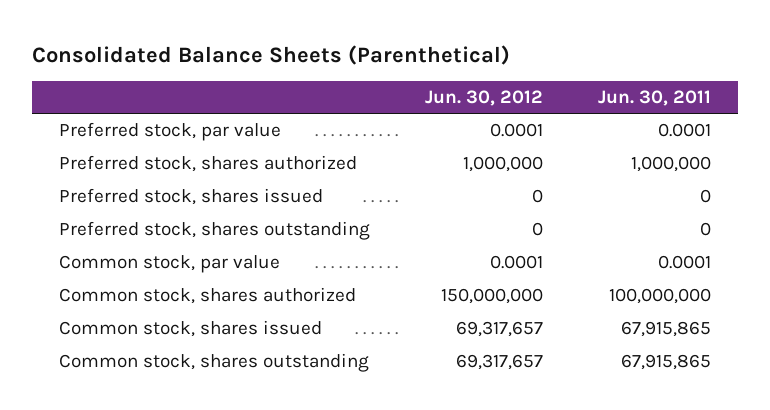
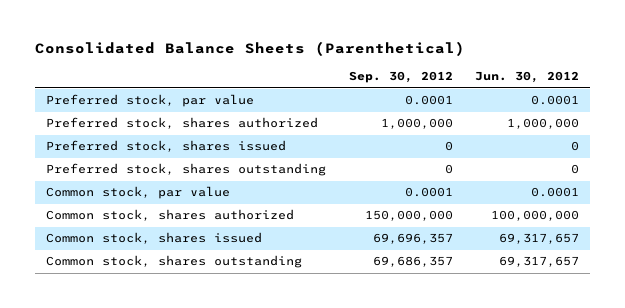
- | Jun. 30, 2012 | Jun. 30, 2011
+ | Sep. 30, 2012 | Jun. 30, 2012
- Common stock, shares authorized | 150,000,000 | 100,000,000
+ Common stock, shares authorized | 150,000,000 | 100,000,000

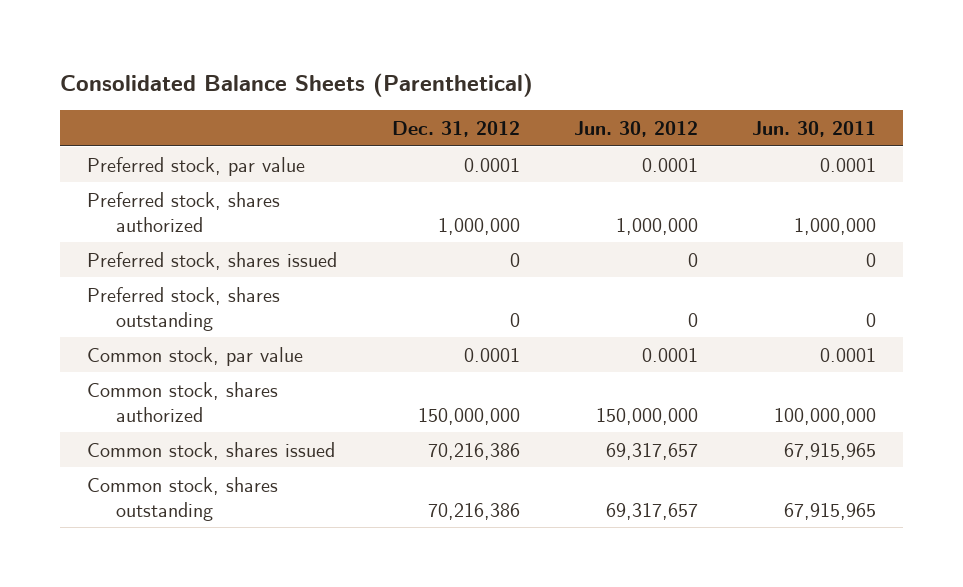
- | Sep. 30, 2012 | Jun. 30, 2012
+ | Dec. 31, 2012 | Jun. 30, 2012 | Jun. 30, 2011
- Common stock, shares authorized | 150,000,000 | 100,000,000
+ Common stock, shares authorized | 150,000,000 | 150,000,000 | 100,000,000

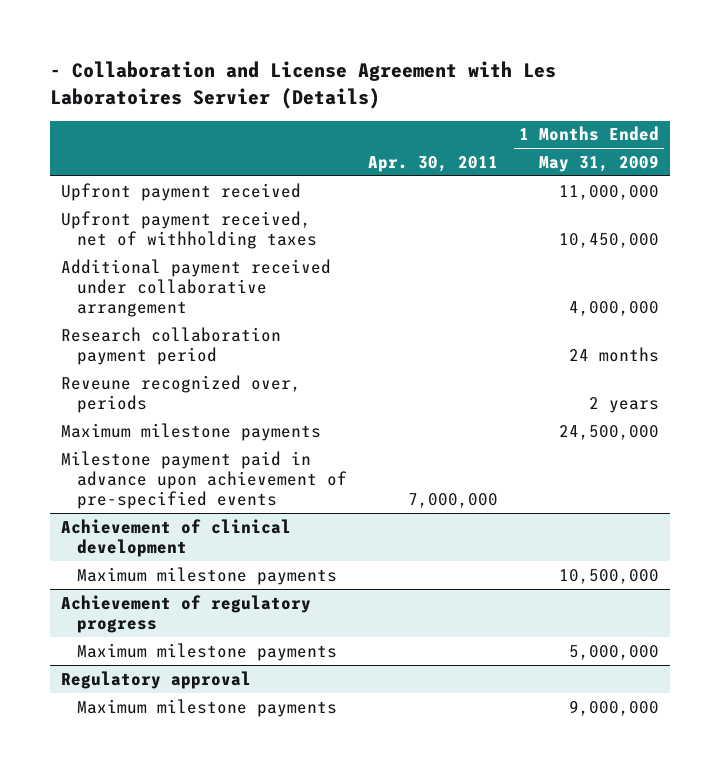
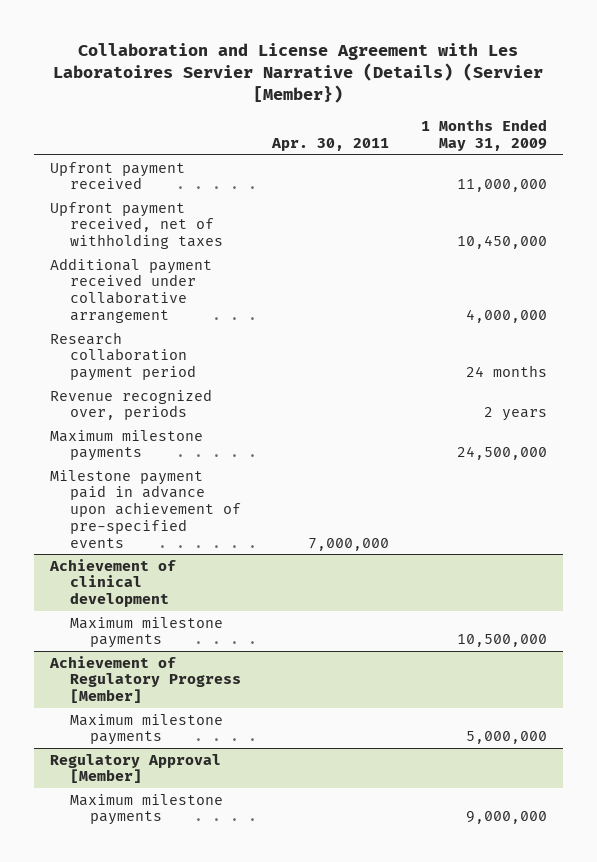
- - Collaboration and License Agreement with Les Laboratoires Servier (Details)
+ Collaboration and License Agreement with Les Laboratoires Servier Narrative (Details) (Servier [Member})
- Reveune recognized over, periods | | 2 years
+ Revenue recognized over, periods | | 2 years
- Achievement of regulatory progress
+ Achievement of Regulatory Progress [Member]
- Regulatory approval
+ Regulatory Approval [Member]

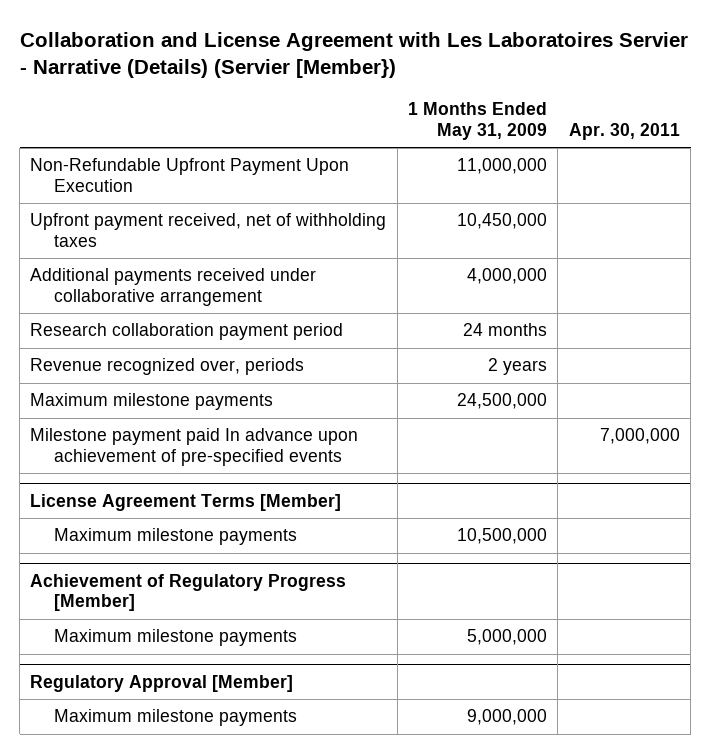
- Collaboration and License Agreement with Les Laboratoires Servier Narrative (Details) (Servier [Member})
+ Collaboration and License Agreement with Les Laboratoires Servier - Narrative (Details) (Servier [Member})
- | Apr. 30, 2011 | 1 Months Ended May 31, 2009
+ | 1 Months Ended May 31, 2009 | Apr. 30, 2011
- Upfront payment received | | 11,000,000
+ Non-Refundable Upfront Payment Upon Execution | 11,000,000 |
- Additional payment received under collaborative arrangement | | 4,000,000
+ Additional payments received under collaborative arrangement | 4,000,000 |
- Milestone payment paid in advance upon achievement of pre-specified events | 7,000,000 |
- Achievement of clinical development
+ Milestone payment paid In advance upon achievement of pre-specified events | | 7,000,000
+ License Agreement Terms [Member]

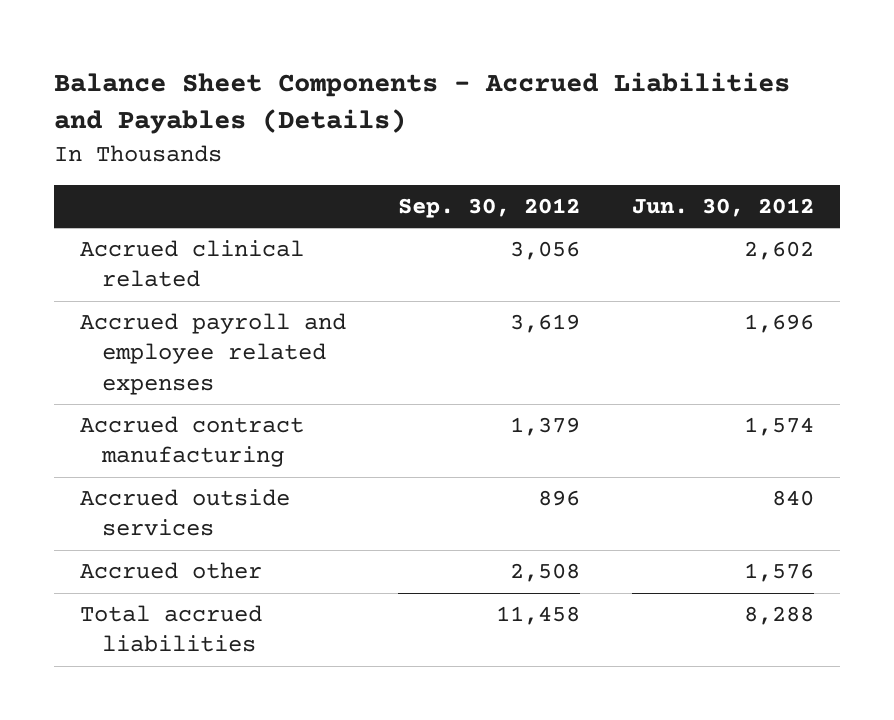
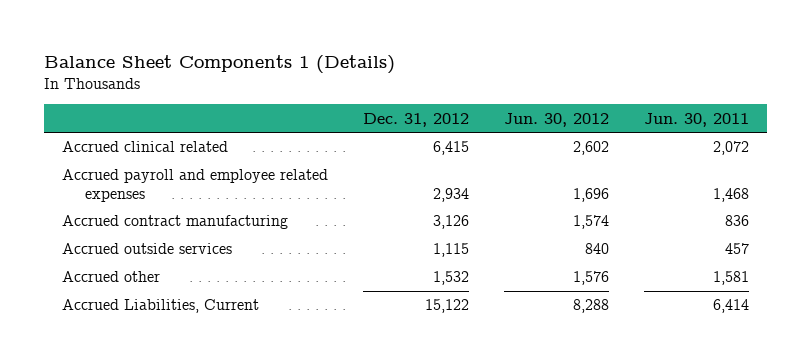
- Balance Sheet Components - Accrued Liabilities and Payables (Details)
+ Balance Sheet Components 1 (Details)
- | Sep. 30, 2012 | Jun. 30, 2012
+ | Dec. 31, 2012 | Jun. 30, 2012 | Jun. 30, 2011
- Total accrued liabilities | 11,458 | 8,288
+ Accrued Liabilities, Current | 15,122 | 8,288 | 6,414

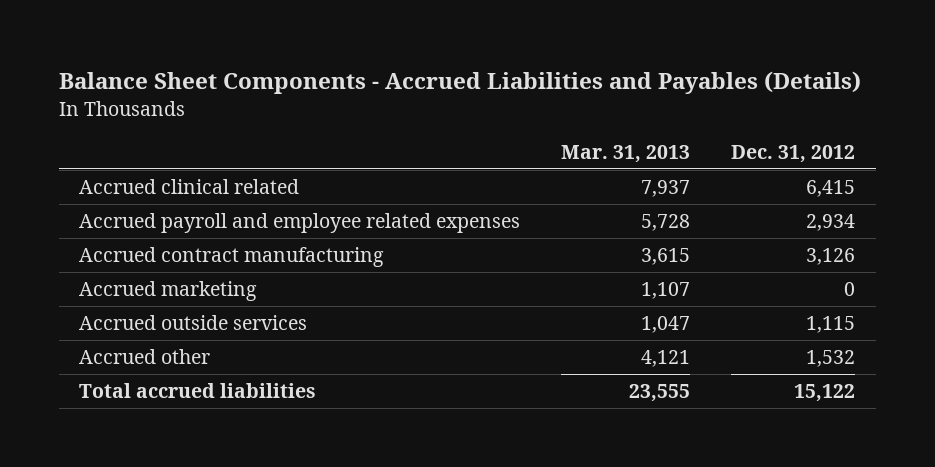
- Balance Sheet Components 1 (Details)
+ Balance Sheet Components - Accrued Liabilities and Payables (Details)
- | Dec. 31, 2012 | Jun. 30, 2012 | Jun. 30, 2011
+ | Mar. 31, 2013 | Dec. 31, 2012
+ Accrued marketing | 1,107 | 0
- Accrued Liabilities, Current | 15,122 | 8,288 | 6,414
+ Total accrued liabilities | 23,555 | 15,122

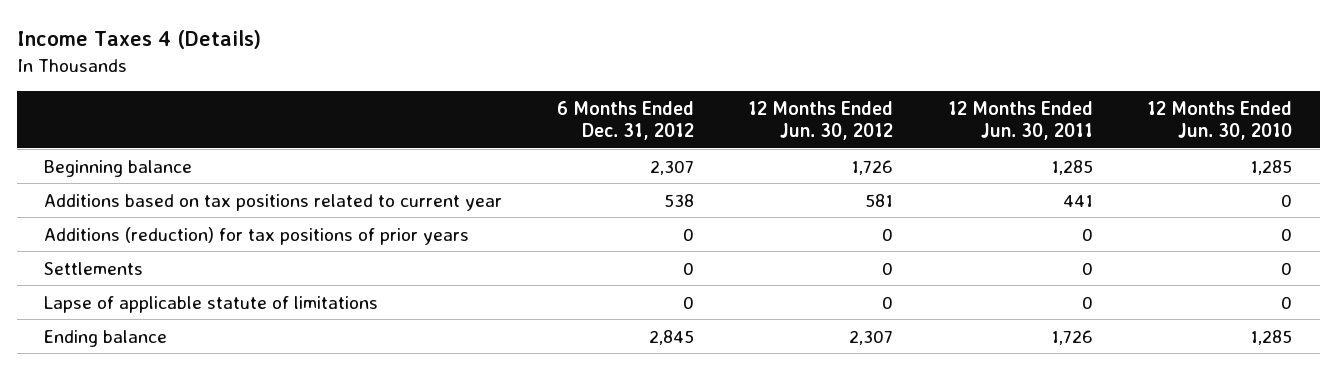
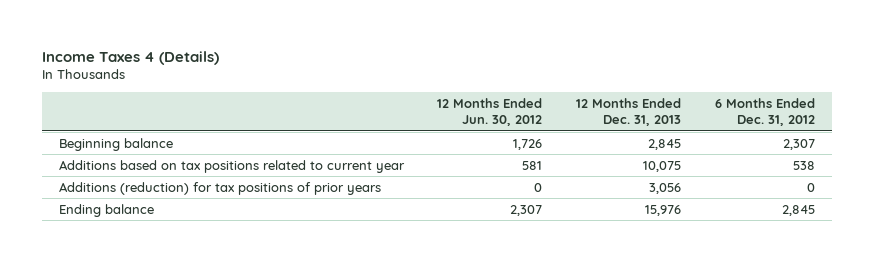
- | 6 Months Ended Dec. 31, 2012 | 12 Months Ended Jun. 30, 2012 | 12 Months Ended Jun. 30, 2011 | 12 Months Ended Jun. 30, 2010
+ | 12 Months Ended Jun. 30, 2012 | 12 Months Ended Dec. 31, 2013 | 6 Months Ended Dec. 31, 2012
- Settlements | 0 | 0 | 0 | 0
- Lapse of applicable statute of limitations | 0 | 0 | 0 | 0

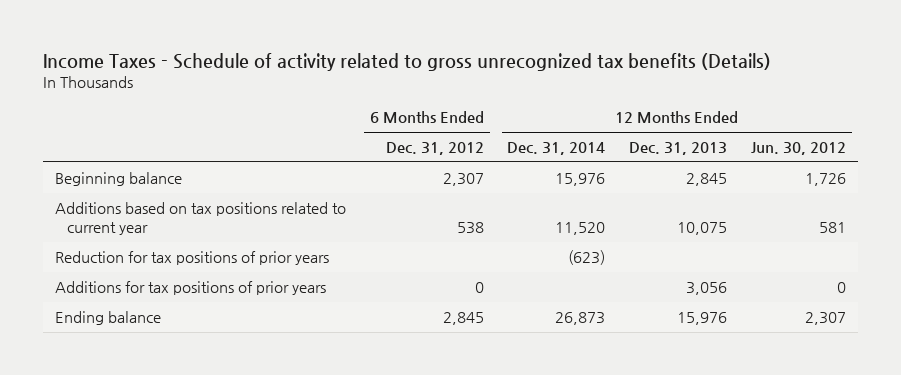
- Income Taxes 4 (Details)
+ Income Taxes - Schedule of activity related to gross unrecognized tax benefits (Details)
- | 12 Months Ended Jun. 30, 2012 | 12 Months Ended Dec. 31, 2013 | 6 Months Ended Dec. 31, 2012
+ | 6 Months Ended Dec. 31, 2012 | 12 Months Ended Dec. 31, 2014 | 12 Months Ended Dec. 31, 2013 | 12 Months Ended Jun. 30, 2012
- Additions (reduction) for tax positions of prior years | 0 | 3,056 | 0
+ Reduction for tax positions of prior years | | (623) | |
+ Additions for tax positions of prior years | 0 | | 3,056 | 0

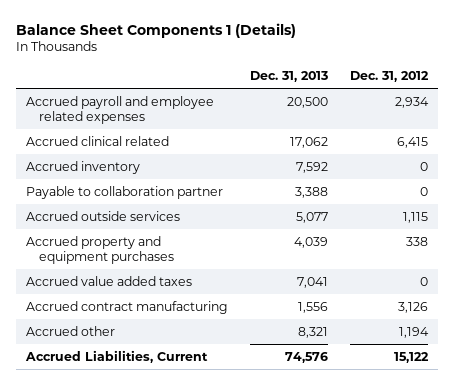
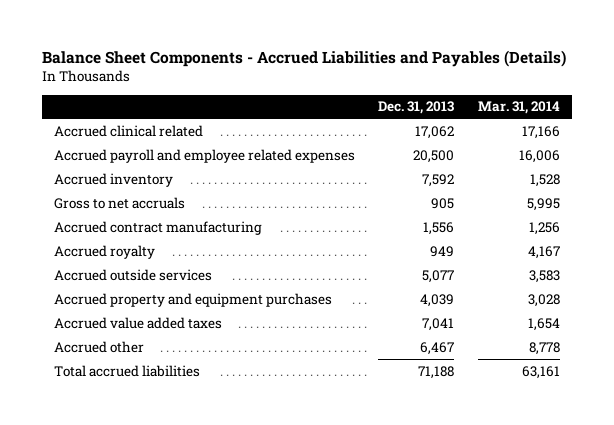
- Balance Sheet Components 1 (Details)
+ Balance Sheet Components - Accrued Liabilities and Payables (Details)
- | Dec. 31, 2013 | Dec. 31, 2012
+ | Dec. 31, 2013 | Mar. 31, 2014
moved down: Accrued payroll and employee related expenses | 20,500 | 16,006
- Payable to collaboration partner | 3,388 | 0
+ Gross to net accruals | 905 | 5,995
moved up: Accrued contract manufacturing | 1,556 | 1,256
+ Accrued royalty | 949 | 4,167
- Accrued other | 8,321 | 1,194
- Accrued Liabilities, Current | 74,576 | 15,122
+ Accrued other | 6,467 | 8,778
+ Total accrued liabilities | 71,188 | 63,161

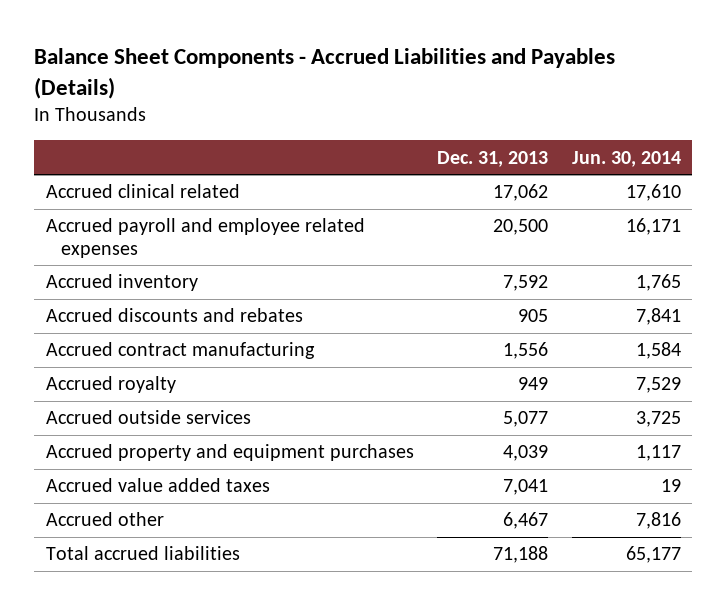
- | Dec. 31, 2013 | Mar. 31, 2014
+ | Dec. 31, 2013 | Jun. 30, 2014
- Gross to net accruals | 905 | 5,995
+ Accrued discounts and rebates | 905 | 7,841

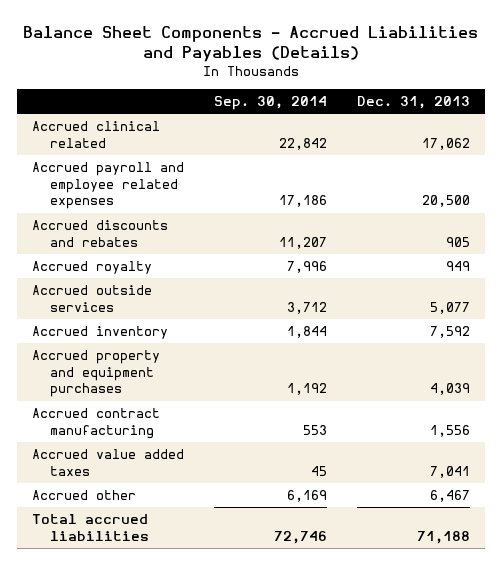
- | Dec. 31, 2013 | Jun. 30, 2014
+ | Sep. 30, 2014 | Dec. 31, 2013
moved down: Accrued inventory | 1,844 | 7,592
moved down: Accrued contract manufacturing | 553 | 1,556

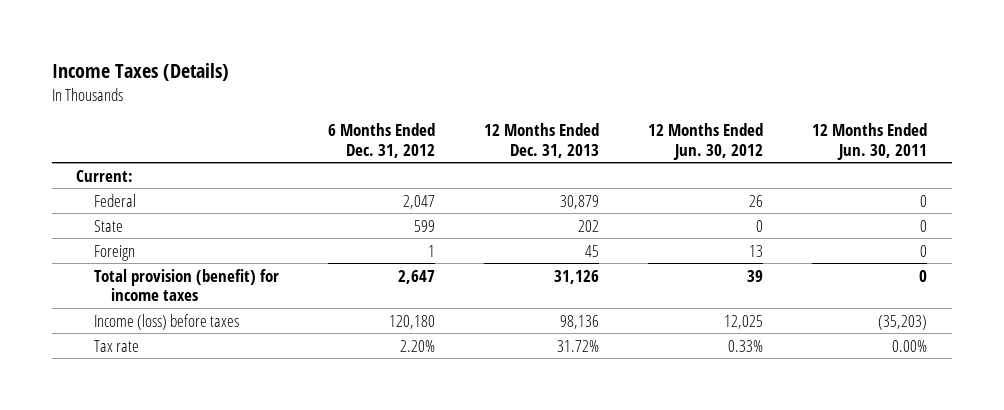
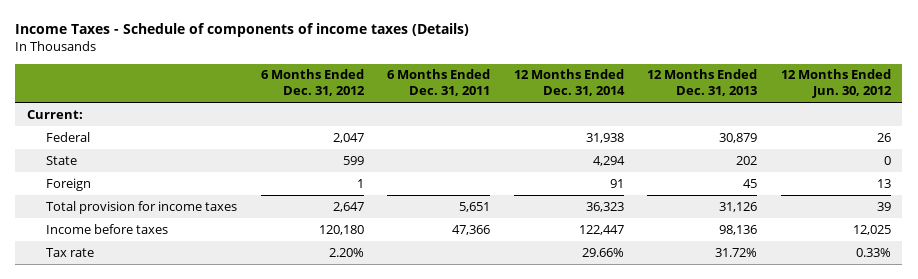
- Income Taxes (Details)
+ Income Taxes - Schedule of components of income taxes (Details)
- | 6 Months Ended Dec. 31, 2012 | 12 Months Ended Dec. 31, 2013 | 12 Months Ended Jun. 30, 2012 | 12 Months Ended Jun. 30, 2011
+ | 6 Months Ended Dec. 31, 2012 | 6 Months Ended Dec. 31, 2011 | 12 Months Ended Dec. 31, 2014 | 12 Months Ended Dec. 31, 2013 | 12 Months Ended Jun. 30, 2012
- Total provision (benefit) for income taxes | 2,647 | 31,126 | 39 | 0
- Income (loss) before taxes | 120,180 | 98,136 | 12,025 | (35,203)
+ Total provision for income taxes | 2,647 | 5,651 | 36,323 | 31,126 | 39
+ Income before taxes | 120,180 | 47,366 | 122,447 | 98,136 | 12,025

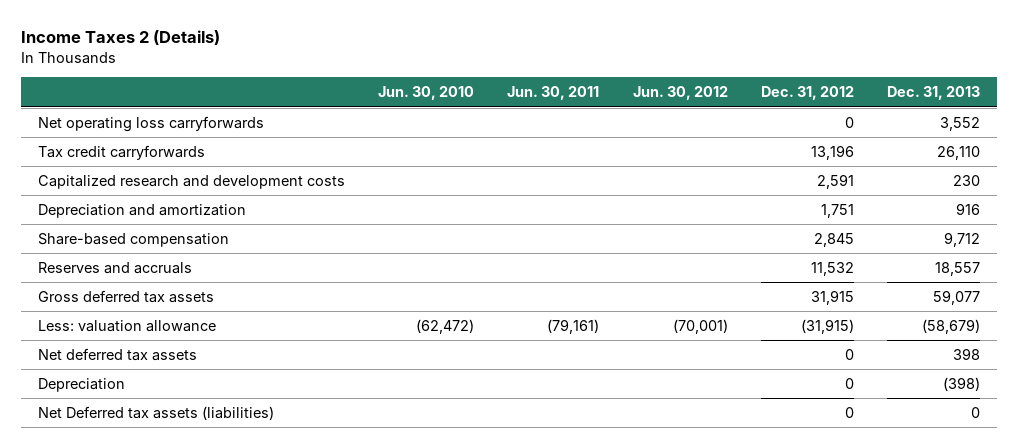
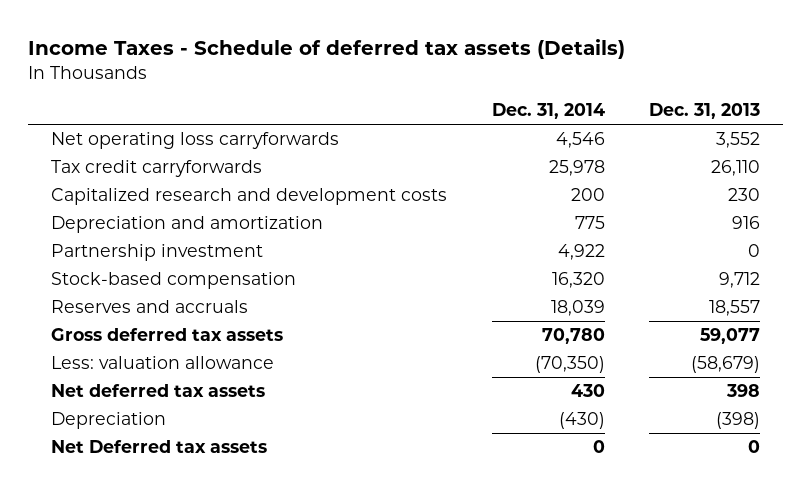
- Income Taxes 2 (Details)
+ Income Taxes - Schedule of deferred tax assets (Details)
- | Jun. 30, 2010 | Jun. 30, 2011 | Jun. 30, 2012 | Dec. 31, 2012 | Dec. 31, 2013
+ | Dec. 31, 2014 | Dec. 31, 2013
- Share-based compensation | | | | 2,845 | 9,712
+ Partnership investment | 4,922 | 0
+ Stock-based compensation | 16,320 | 9,712
- Net Deferred tax assets (liabilities) | | | | 0 | 0
+ Net Deferred tax assets | 0 | 0

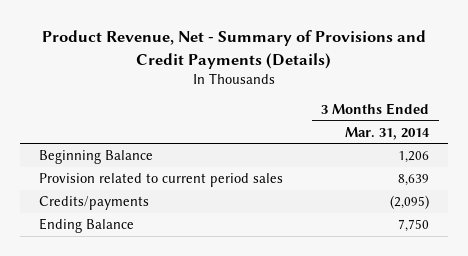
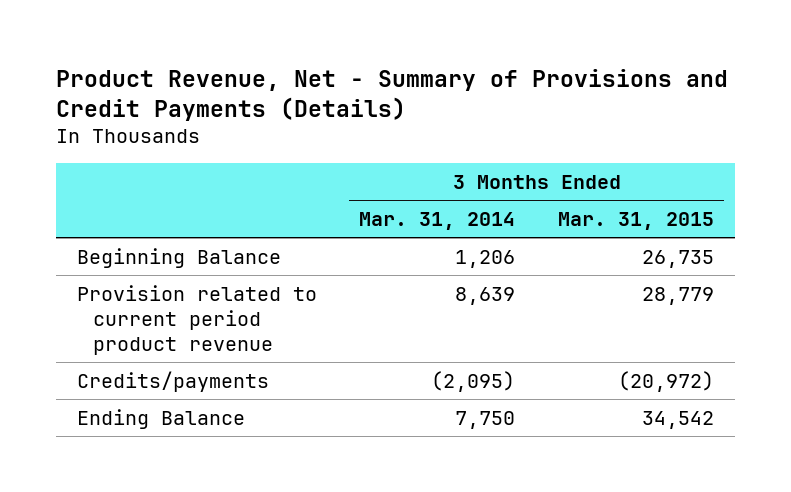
- | 3 Months Ended Mar. 31, 2014
+ | 3 Months Ended Mar. 31, 2014 | 3 Months Ended Mar. 31, 2015
- Provision related to current period sales | 8,639
+ Provision related to current period product revenue | 8,639 | 28,779

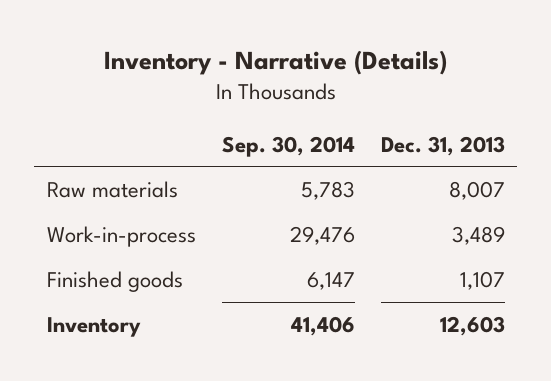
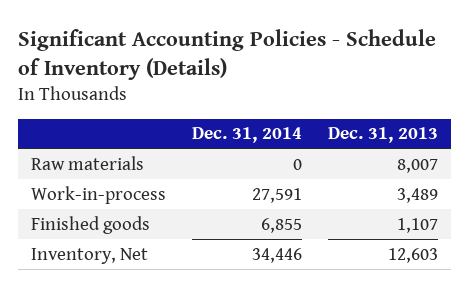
- Inventory - Narrative (Details)
+ Significant Accounting Policies - Schedule of Inventory (Details)
- | Sep. 30, 2014 | Dec. 31, 2013
+ | Dec. 31, 2014 | Dec. 31, 2013
- Inventory | 41,406 | 12,603
+ Inventory, Net | 34,446 | 12,603

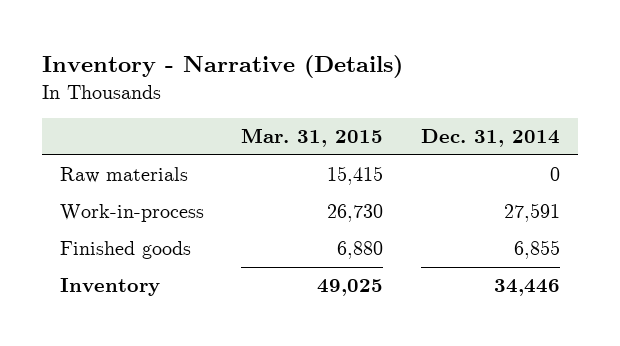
- Significant Accounting Policies - Schedule of Inventory (Details)
+ Inventory - Narrative (Details)
- | Dec. 31, 2014 | Dec. 31, 2013
+ | Mar. 31, 2015 | Dec. 31, 2014
- Inventory, Net | 34,446 | 12,603
+ Inventory | 49,025 | 34,446

